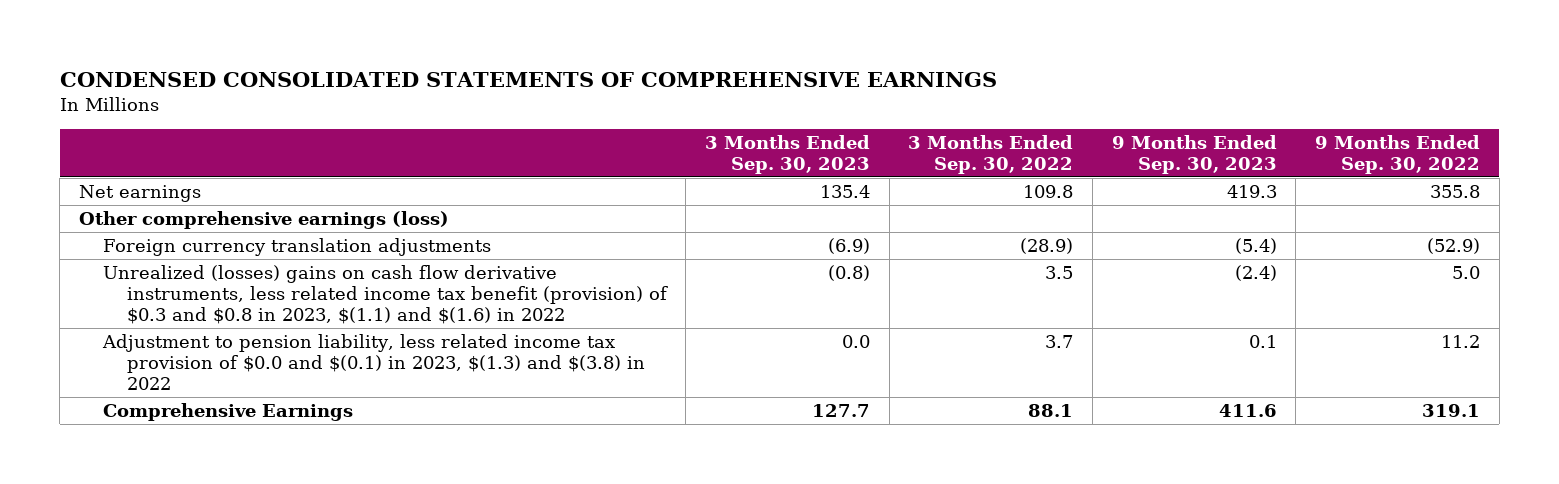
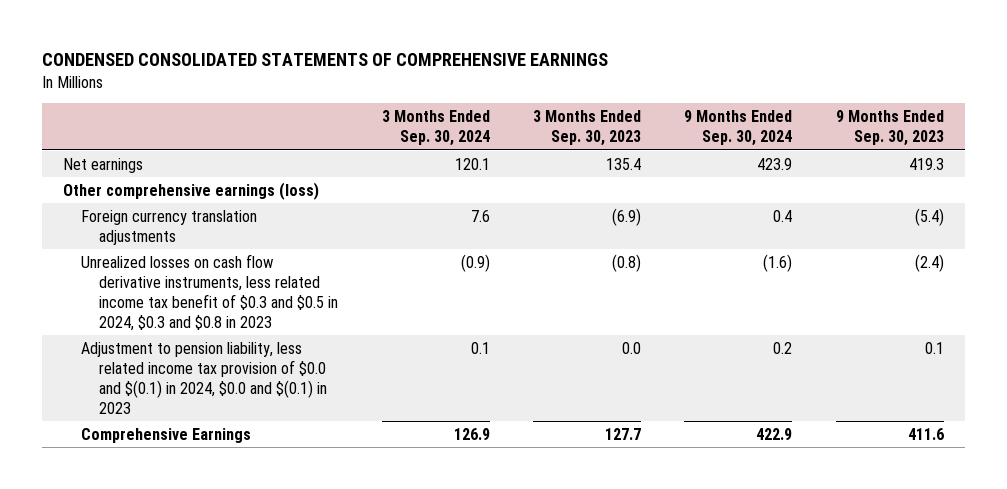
- | 3 Months Ended Sep. 30, 2023 | 3 Months Ended Sep. 30, 2022 | 9 Months Ended Sep. 30, 2023 | 9 Months Ended Sep. 30, 2022
+ | 3 Months Ended Sep. 30, 2024 | 3 Months Ended Sep. 30, 2023 | 9 Months Ended Sep. 30, 2024 | 9 Months Ended Sep. 30, 2023
- Unrealized (losses) gains on cash flow derivative instruments, less related income tax benefit (provision) of $0.3 and $0.8 in 2023, $(1.1) and $(1.6) in 2022 | (0.8) | 3.5 | (2.4) | 5.0
- Adjustment to pension liability, less related income tax provision of $0.0 and $(0.1) in 2023, $(1.3) and $(3.8) in 2022 | 0.0 | 3.7 | 0.1 | 11.2
+ Unrealized losses on cash flow derivative instruments, less related income tax benefit of $0.3 and $0.5 in 2024, $0.3 and $0.8 in 2023 | (0.9) | (0.8) | (1.6) | (2.4)
+ Adjustment to pension liability, less related income tax provision of $0.0 and $(0.1) in 2024, $0.0 and $(0.1) in 2023 | 0.1 | 0.0 | 0.2 | 0.1

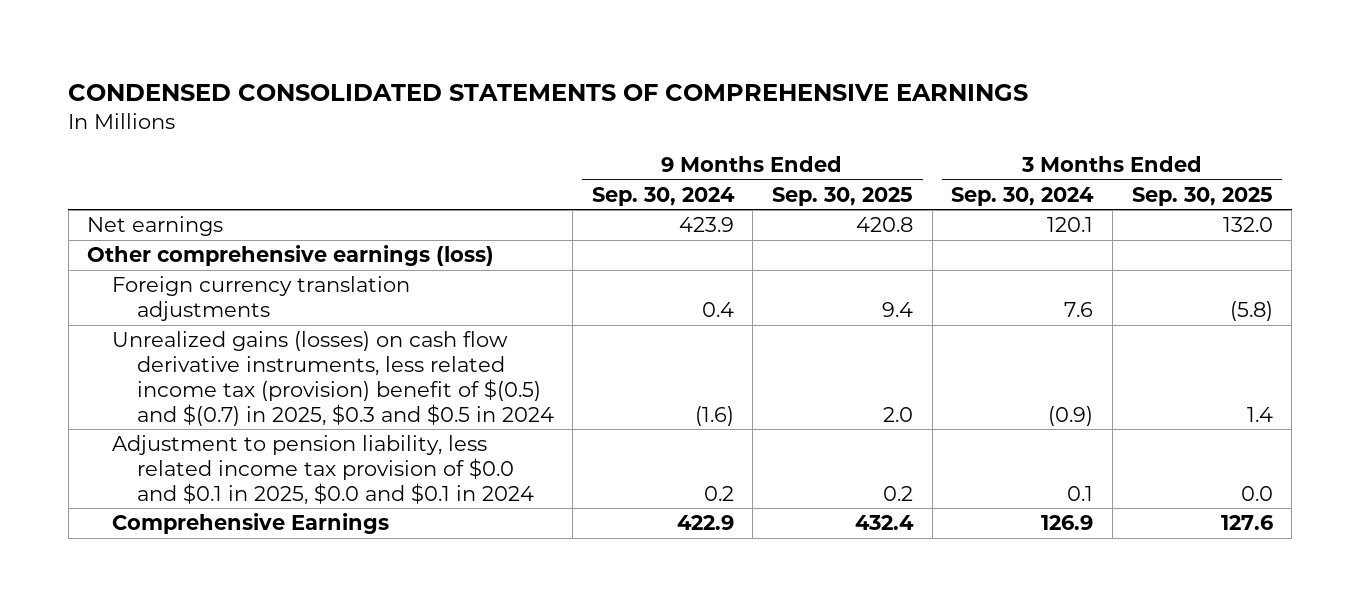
- | 3 Months Ended Sep. 30, 2024 | 3 Months Ended Sep. 30, 2023 | 9 Months Ended Sep. 30, 2024 | 9 Months Ended Sep. 30, 2023
+ | 9 Months Ended Sep. 30, 2024 | 9 Months Ended Sep. 30, 2025 | 3 Months Ended Sep. 30, 2024 | 3 Months Ended Sep. 30, 2025
- Unrealized losses on cash flow derivative instruments, less related income tax benefit of $0.3 and $0.5 in 2024, $0.3 and $0.8 in 2023 | (0.9) | (0.8) | (1.6) | (2.4)
- Adjustment to pension liability, less related income tax provision of $0.0 and $(0.1) in 2024, $0.0 and $(0.1) in 2023 | 0.1 | 0.0 | 0.2 | 0.1
+ Unrealized gains (losses) on cash flow derivative instruments, less related income tax (provision) benefit of $(0.5) and $(0.7) in 2025, $0.3 and $0.5 in 2024 | (1.6) | 2.0 | (0.9) | 1.4
+ Adjustment to pension liability, less related income tax provision of $0.0 and $0.1 in 2025, $0.0 and $0.1 in 2024 | 0.2 | 0.2 | 0.1 | 0.0

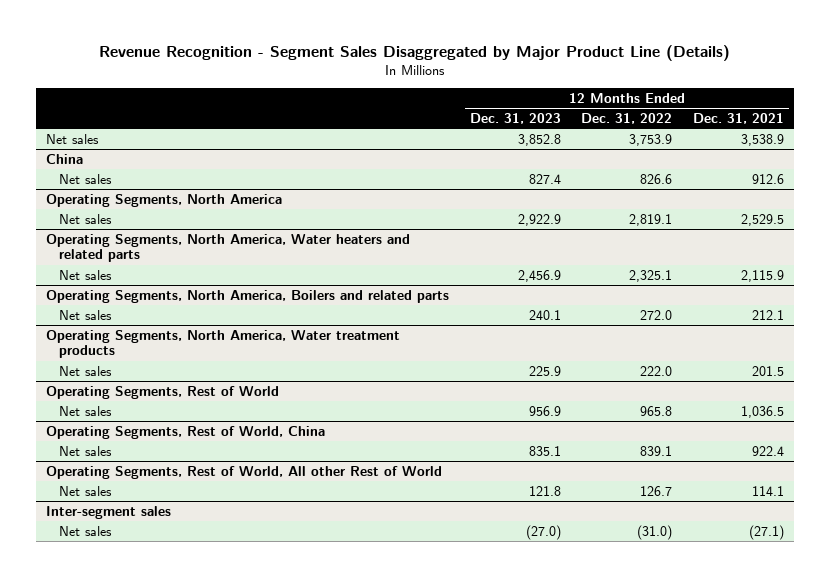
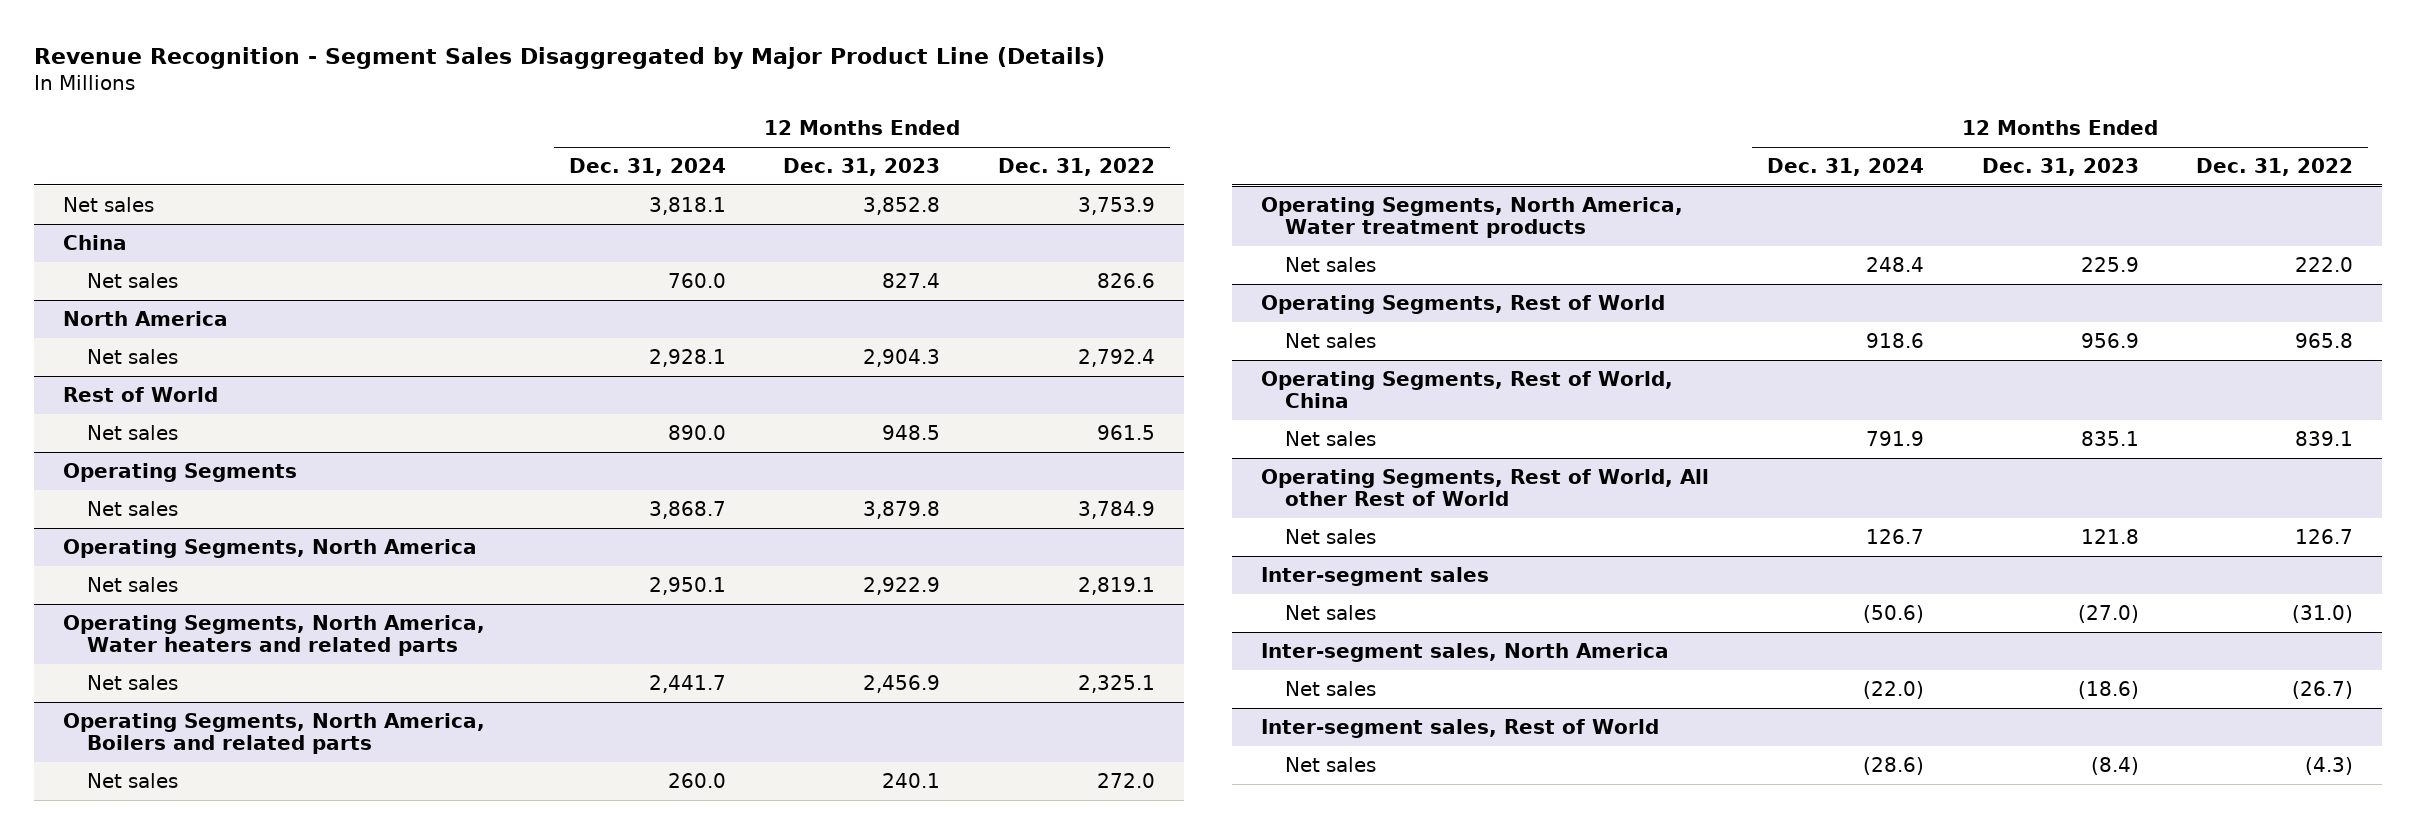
- | 12 Months Ended Dec. 31, 2023 | 12 Months Ended Dec. 31, 2022 | 12 Months Ended Dec. 31, 2021
+ | 12 Months Ended Dec. 31, 2024 | 12 Months Ended Dec. 31, 2023 | 12 Months Ended Dec. 31, 2022
+ North America
+ Net sales | 2,928.1 | 2,904.3 | 2,792.4
+ Rest of World
+ Net sales | 890.0 | 948.5 | 961.5
+ Operating Segments
+ Net sales | 3,868.7 | 3,879.8 | 3,784.9
+ Inter-segment sales, North America
+ Net sales | (22.0) | (18.6) | (26.7)
+ Inter-segment sales, Rest of World
+ Net sales | (28.6) | (8.4) | (4.3)

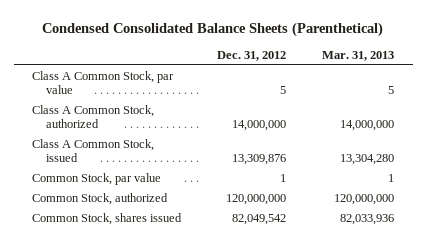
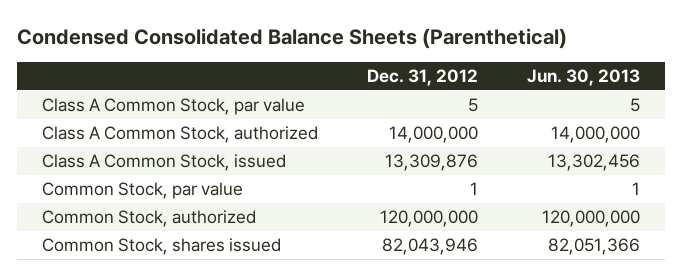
- | Dec. 31, 2012 | Mar. 31, 2013
+ | Dec. 31, 2012 | Jun. 30, 2013
- Common Stock, shares issued | 82,049,542 | 82,033,936
+ Common Stock, shares issued | 82,043,946 | 82,051,366

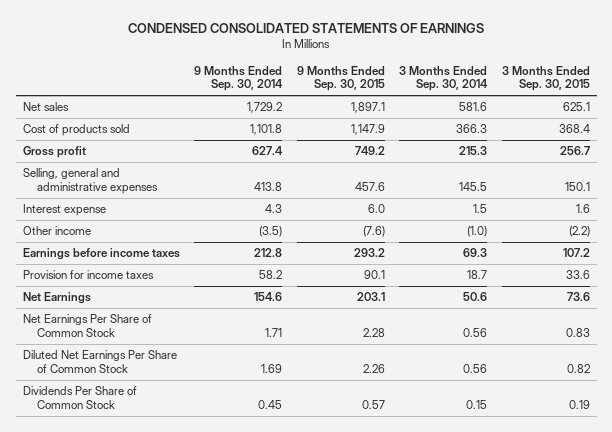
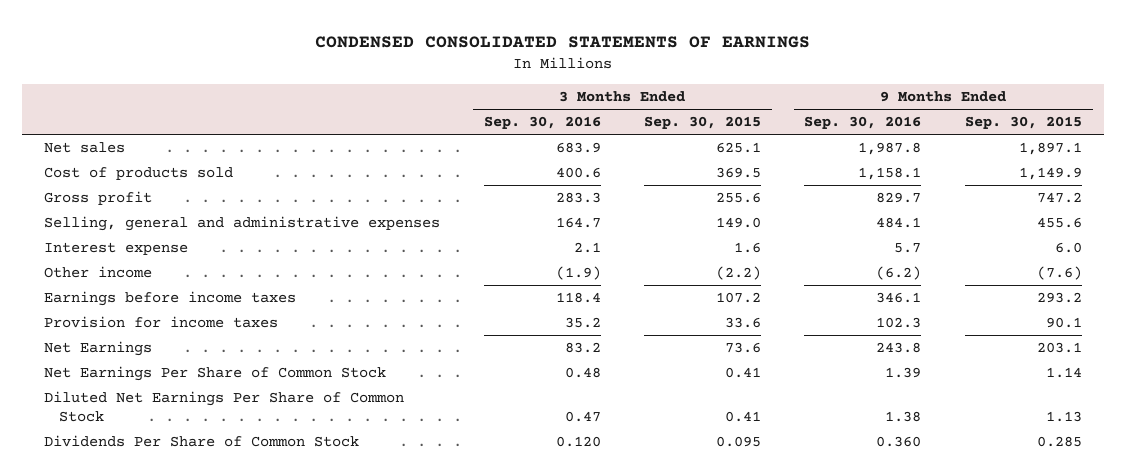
- | 9 Months Ended Sep. 30, 2014 | 9 Months Ended Sep. 30, 2015 | 3 Months Ended Sep. 30, 2014 | 3 Months Ended Sep. 30, 2015
+ | 3 Months Ended Sep. 30, 2016 | 3 Months Ended Sep. 30, 2015 | 9 Months Ended Sep. 30, 2016 | 9 Months Ended Sep. 30, 2015
- Cost of products sold | 1,101.8 | 1,147.9 | 366.3 | 368.4
- Gross profit | 627.4 | 749.2 | 215.3 | 256.7
- Selling, general and administrative expenses | 413.8 | 457.6 | 145.5 | 150.1
+ Cost of products sold | 400.6 | 369.5 | 1,158.1 | 1,149.9
+ Gross profit | 283.3 | 255.6 | 829.7 | 747.2
+ Selling, general and administrative expenses | 164.7 | 149.0 | 484.1 | 455.6
- Net Earnings Per Share of Common Stock | 1.71 | 2.28 | 0.56 | 0.83
- Diluted Net Earnings Per Share of Common Stock | 1.69 | 2.26 | 0.56 | 0.82
- Dividends Per Share of Common Stock | 0.45 | 0.57 | 0.15 | 0.19
+ Net Earnings Per Share of Common Stock | 0.48 | 0.41 | 1.39 | 1.14
+ Diluted Net Earnings Per Share of Common Stock | 0.47 | 0.41 | 1.38 | 1.13
+ Dividends Per Share of Common Stock | 0.120 | 0.095 | 0.360 | 0.285

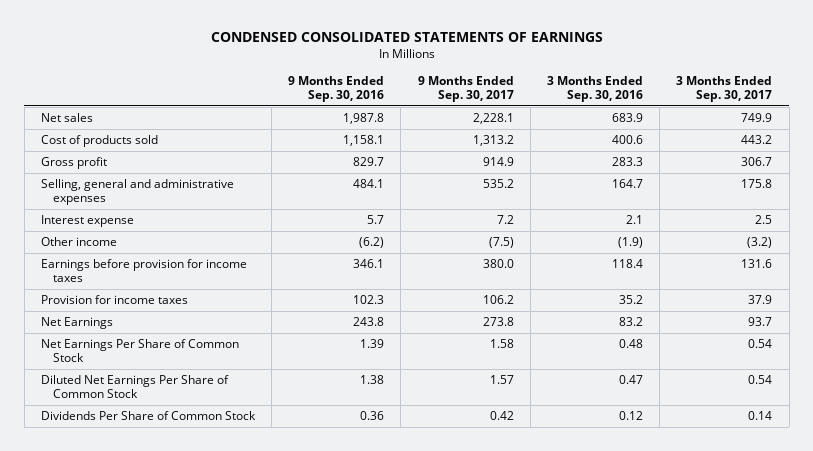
- | 3 Months Ended Sep. 30, 2016 | 3 Months Ended Sep. 30, 2015 | 9 Months Ended Sep. 30, 2016 | 9 Months Ended Sep. 30, 2015
+ | 9 Months Ended Sep. 30, 2016 | 9 Months Ended Sep. 30, 2017 | 3 Months Ended Sep. 30, 2016 | 3 Months Ended Sep. 30, 2017
- Earnings before income taxes | 118.4 | 107.2 | 346.1 | 293.2
+ Earnings before provision for income taxes | 346.1 | 380.0 | 118.4 | 131.6
- Dividends Per Share of Common Stock | 0.120 | 0.095 | 0.360 | 0.285
+ Dividends Per Share of Common Stock | 0.36 | 0.42 | 0.12 | 0.14

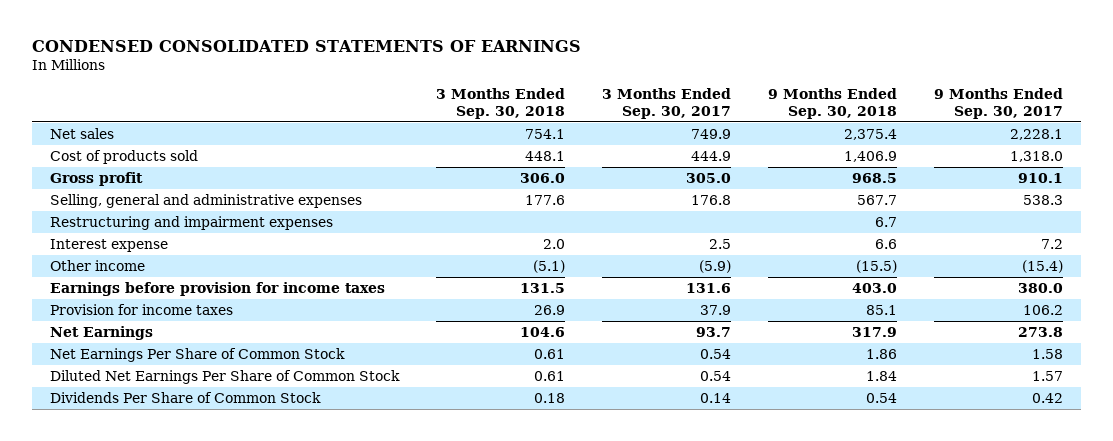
- | 9 Months Ended Sep. 30, 2016 | 9 Months Ended Sep. 30, 2017 | 3 Months Ended Sep. 30, 2016 | 3 Months Ended Sep. 30, 2017
+ | 3 Months Ended Sep. 30, 2018 | 3 Months Ended Sep. 30, 2017 | 9 Months Ended Sep. 30, 2018 | 9 Months Ended Sep. 30, 2017
- Cost of products sold | 1,158.1 | 1,313.2 | 400.6 | 443.2
- Gross profit | 829.7 | 914.9 | 283.3 | 306.7
- Selling, general and administrative expenses | 484.1 | 535.2 | 164.7 | 175.8
+ Cost of products sold | 448.1 | 444.9 | 1,406.9 | 1,318.0
+ Gross profit | 306.0 | 305.0 | 968.5 | 910.1
+ Selling, general and administrative expenses | 177.6 | 176.8 | 567.7 | 538.3
+ Restructuring and impairment expenses | | | 6.7 |
- Other income | (6.2) | (7.5) | (1.9) | (3.2)
+ Other income | (5.1) | (5.9) | (15.5) | (15.4)

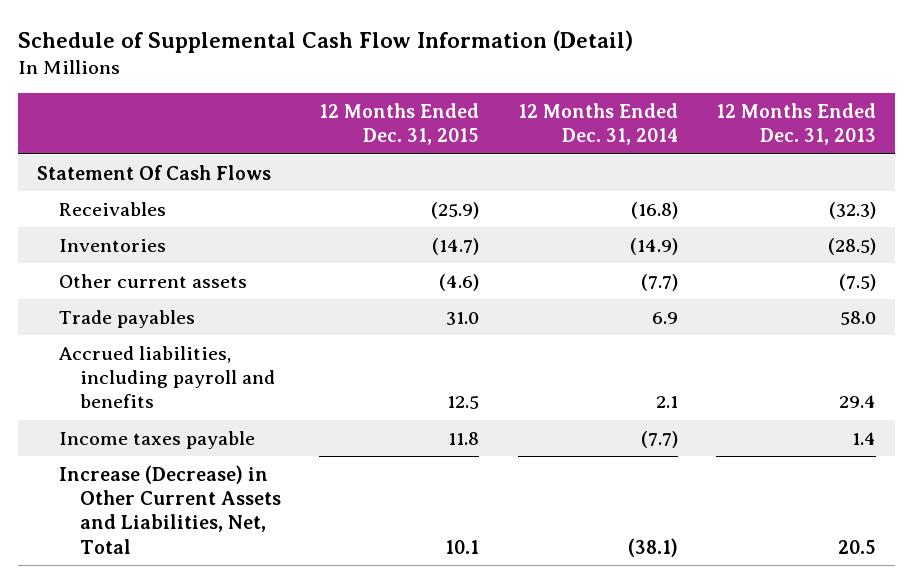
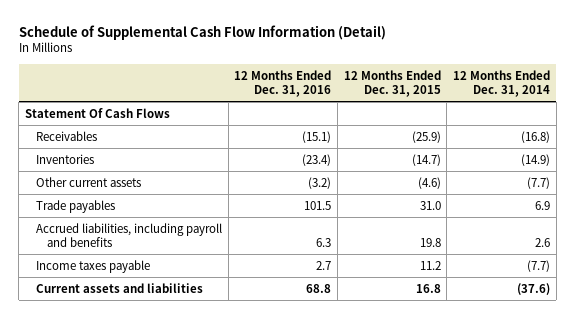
- | 12 Months Ended Dec. 31, 2015 | 12 Months Ended Dec. 31, 2014 | 12 Months Ended Dec. 31, 2013
+ | 12 Months Ended Dec. 31, 2016 | 12 Months Ended Dec. 31, 2015 | 12 Months Ended Dec. 31, 2014
- Accrued liabilities, including payroll and benefits | 12.5 | 2.1 | 29.4
- Income taxes payable | 11.8 | (7.7) | 1.4
- Increase (Decrease) in Other Current Assets and Liabilities, Net, Total | 10.1 | (38.1) | 20.5
+ Accrued liabilities, including payroll and benefits | 6.3 | 19.8 | 2.6
+ Income taxes payable | 2.7 | 11.2 | (7.7)
+ Current assets and liabilities | 68.8 | 16.8 | (37.6)

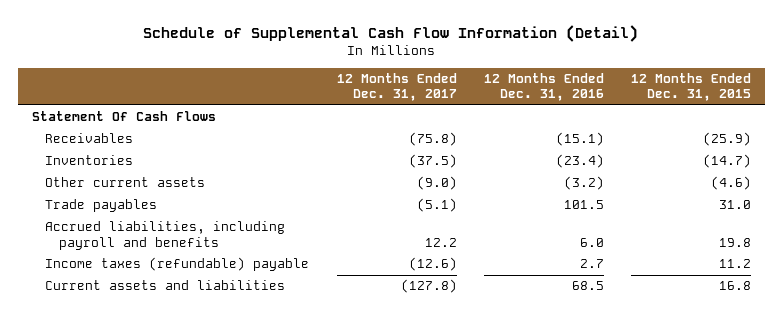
- | 12 Months Ended Dec. 31, 2016 | 12 Months Ended Dec. 31, 2015 | 12 Months Ended Dec. 31, 2014
+ | 12 Months Ended Dec. 31, 2017 | 12 Months Ended Dec. 31, 2016 | 12 Months Ended Dec. 31, 2015
- Accrued liabilities, including payroll and benefits | 6.3 | 19.8 | 2.6
- Income taxes payable | 2.7 | 11.2 | (7.7)
- Current assets and liabilities | 68.8 | 16.8 | (37.6)
+ Accrued liabilities, including payroll and benefits | 12.2 | 6.0 | 19.8
+ Income taxes (refundable) payable | (12.6) | 2.7 | 11.2
+ Current assets and liabilities | (127.8) | 68.5 | 16.8

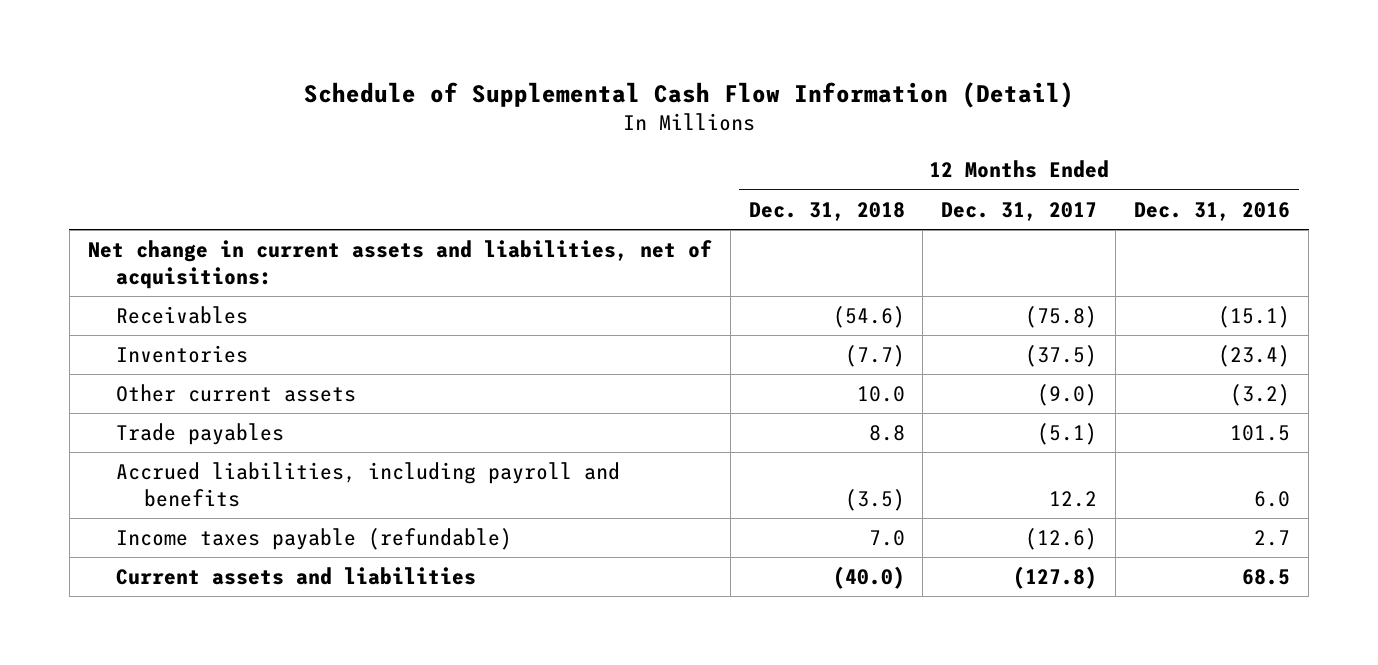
- | 12 Months Ended Dec. 31, 2017 | 12 Months Ended Dec. 31, 2016 | 12 Months Ended Dec. 31, 2015
+ | 12 Months Ended Dec. 31, 2018 | 12 Months Ended Dec. 31, 2017 | 12 Months Ended Dec. 31, 2016
- Statement Of Cash Flows
+ Net change in current assets and liabilities, net of acquisitions:
- Income taxes (refundable) payable | (12.6) | 2.7 | 11.2
+ Income taxes payable (refundable) | 7.0 | (12.6) | 2.7

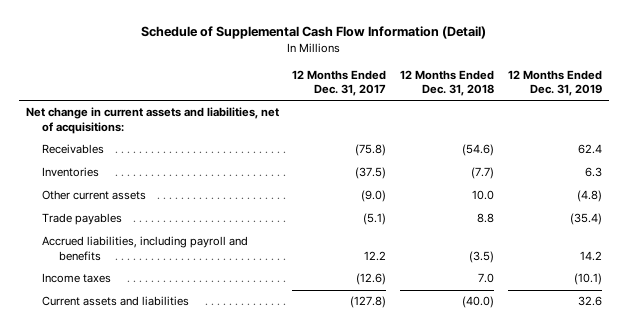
- | 12 Months Ended Dec. 31, 2018 | 12 Months Ended Dec. 31, 2017 | 12 Months Ended Dec. 31, 2016
+ | 12 Months Ended Dec. 31, 2017 | 12 Months Ended Dec. 31, 2018 | 12 Months Ended Dec. 31, 2019
- Income taxes payable (refundable) | 7.0 | (12.6) | 2.7
+ Income taxes | (12.6) | 7.0 | (10.1)

